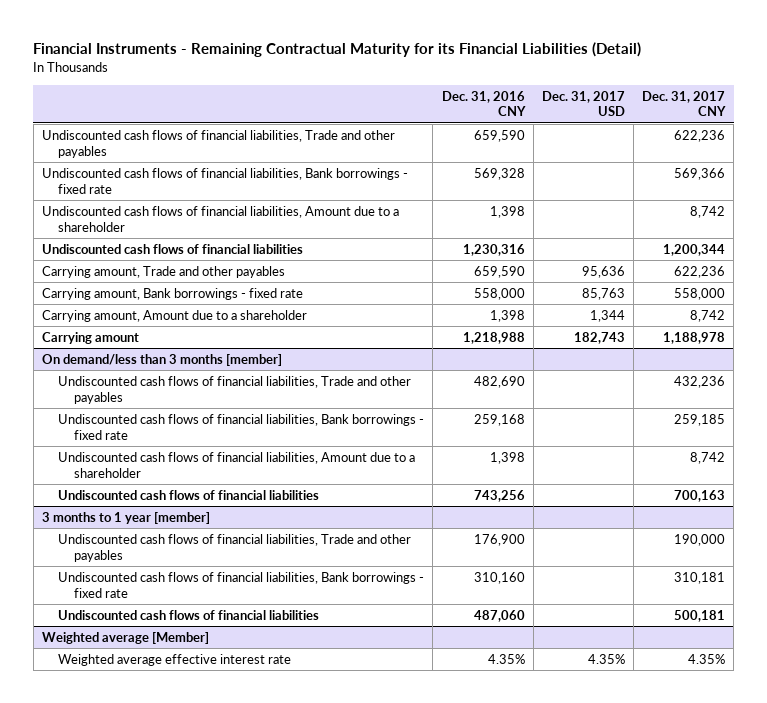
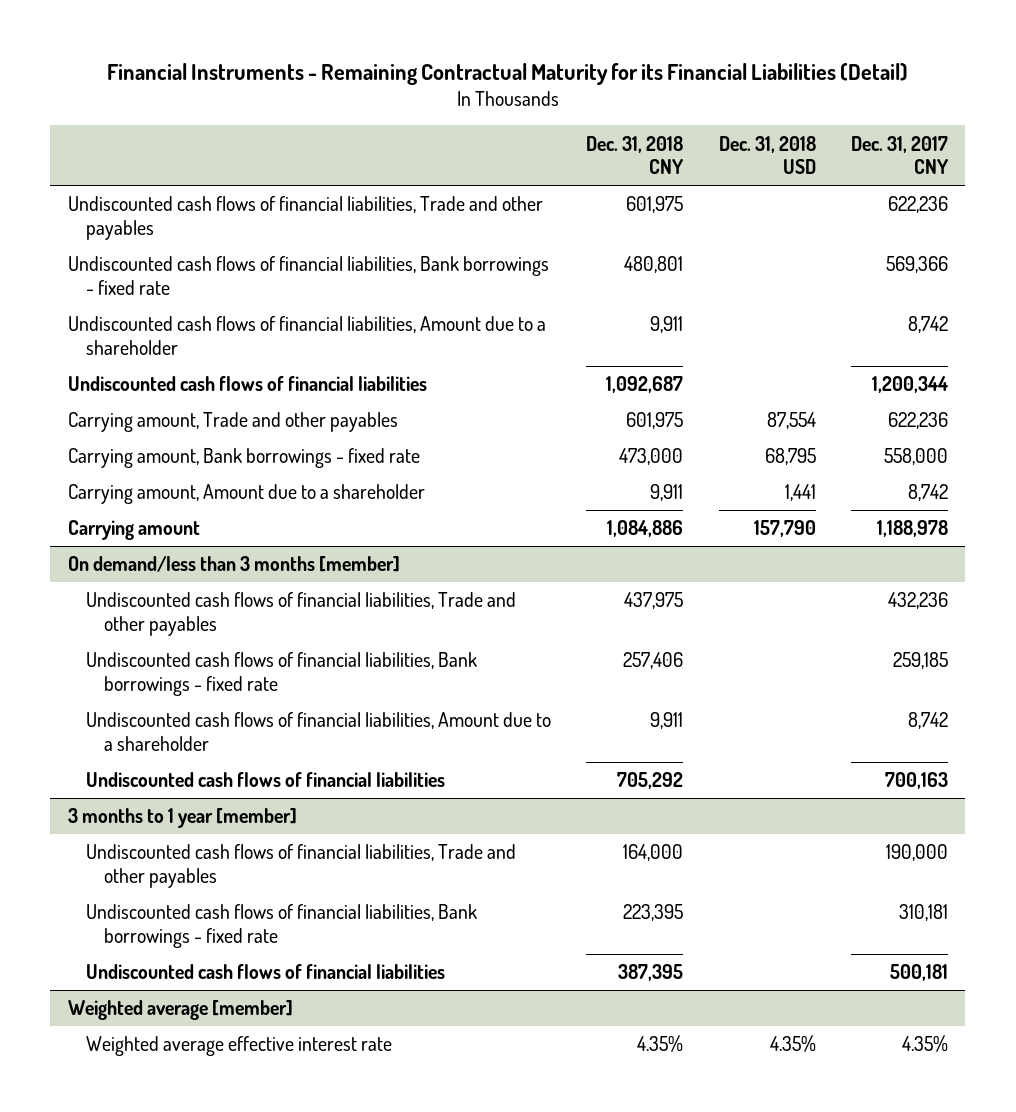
- | Dec. 31, 2016 CNY | Dec. 31, 2017 USD | Dec. 31, 2017 CNY
+ | Dec. 31, 2018 CNY | Dec. 31, 2018 USD | Dec. 31, 2017 CNY
- Weighted average [Member]
+ Weighted average [member]

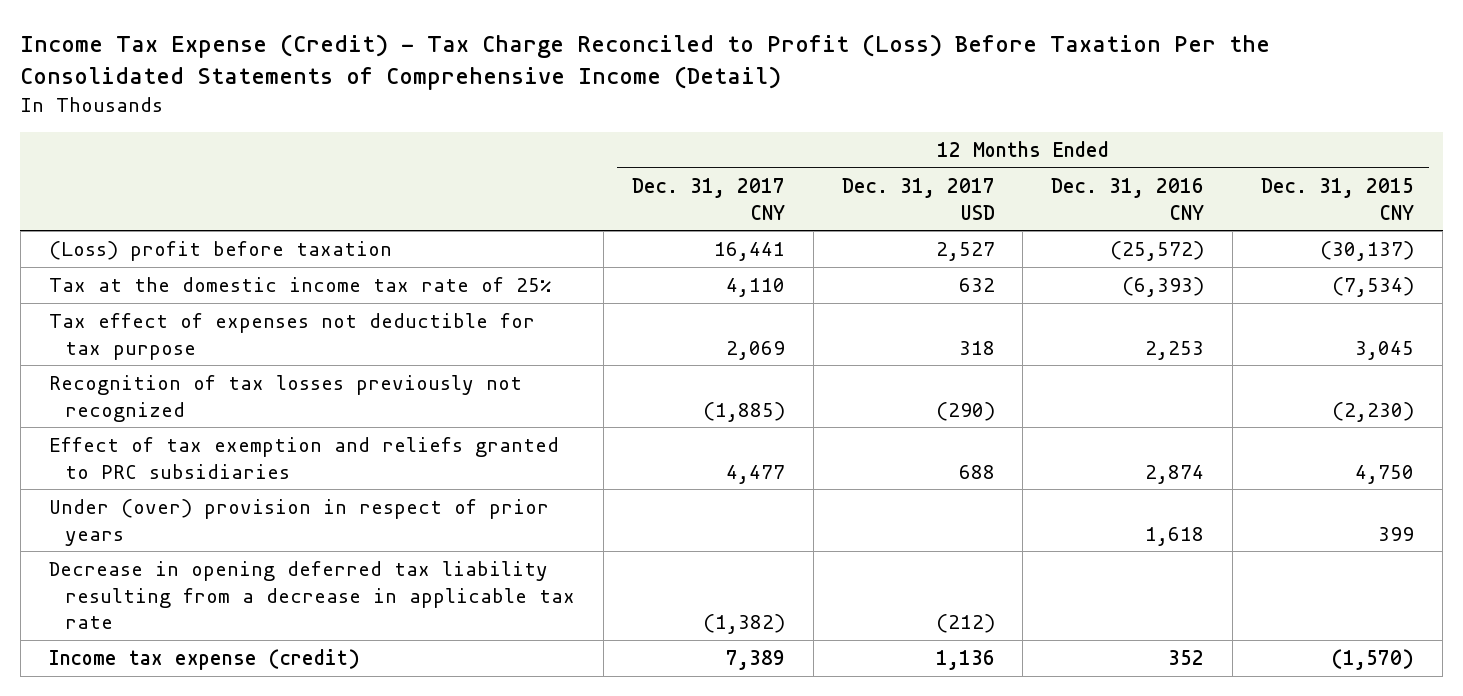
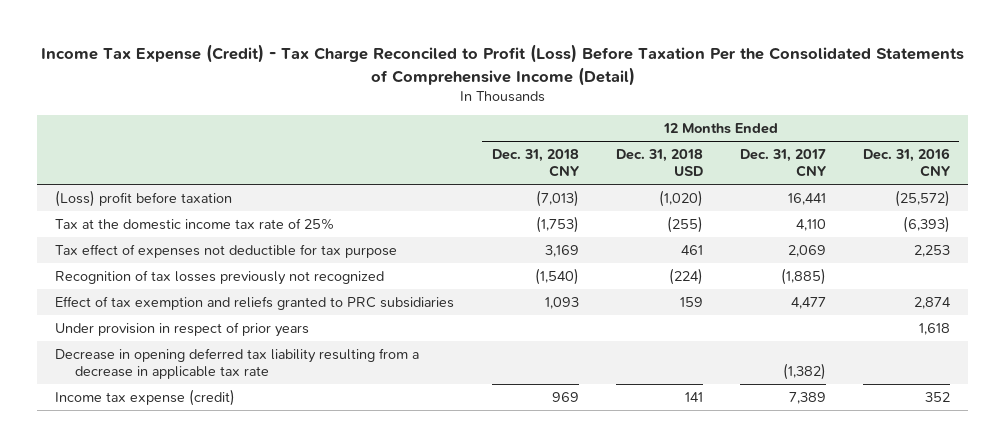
- | 12 Months Ended Dec. 31, 2017 CNY | 12 Months Ended Dec. 31, 2017 USD | 12 Months Ended Dec. 31, 2016 CNY | 12 Months Ended Dec. 31, 2015 CNY
+ | 12 Months Ended Dec. 31, 2018 CNY | 12 Months Ended Dec. 31, 2018 USD | 12 Months Ended Dec. 31, 2017 CNY | 12 Months Ended Dec. 31, 2016 CNY
- Under (over) provision in respect of prior years | | | 1,618 | 399
+ Under provision in respect of prior years | | | | 1,618

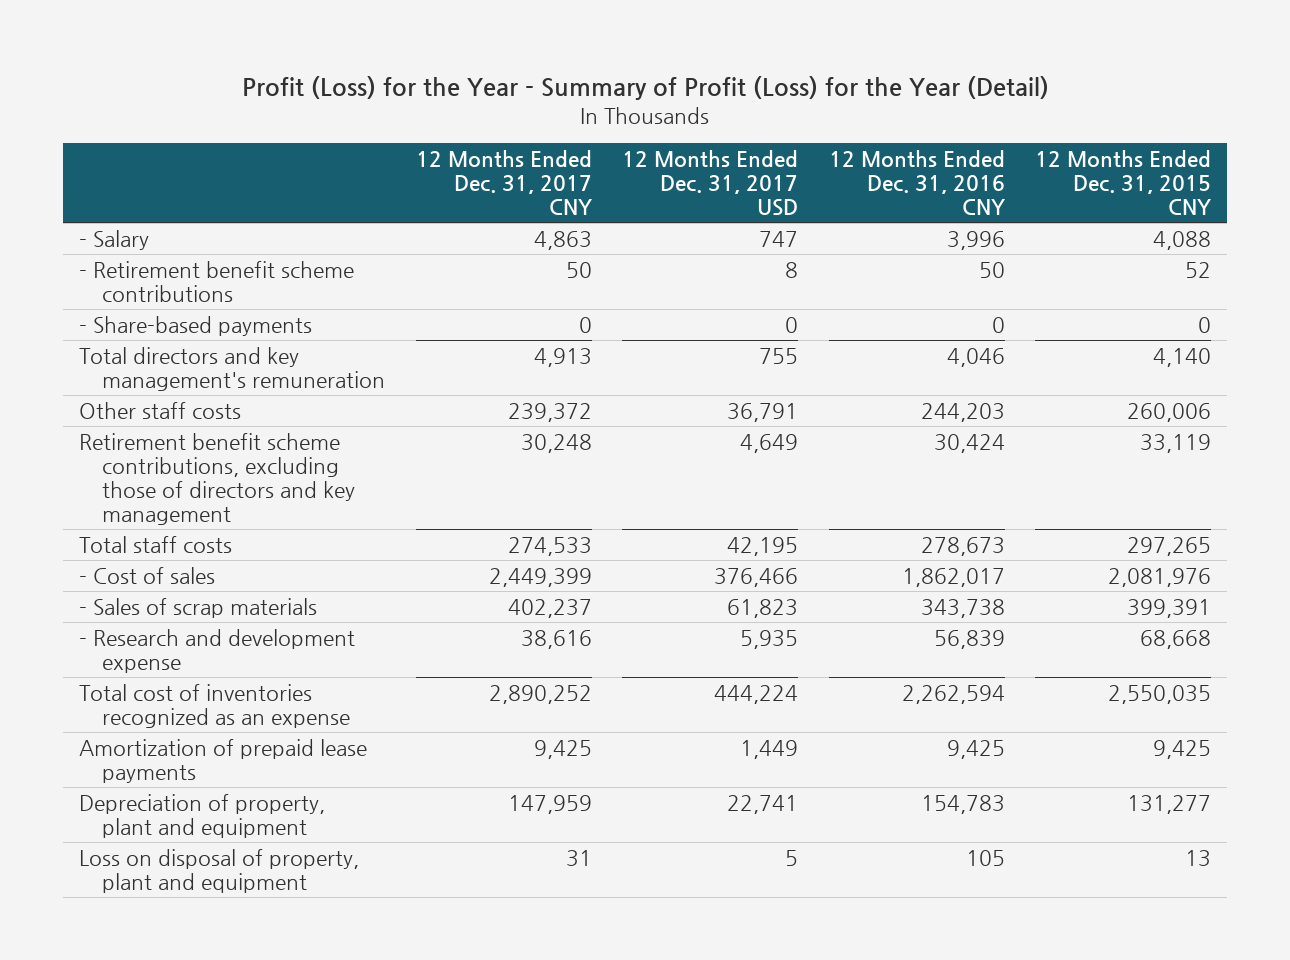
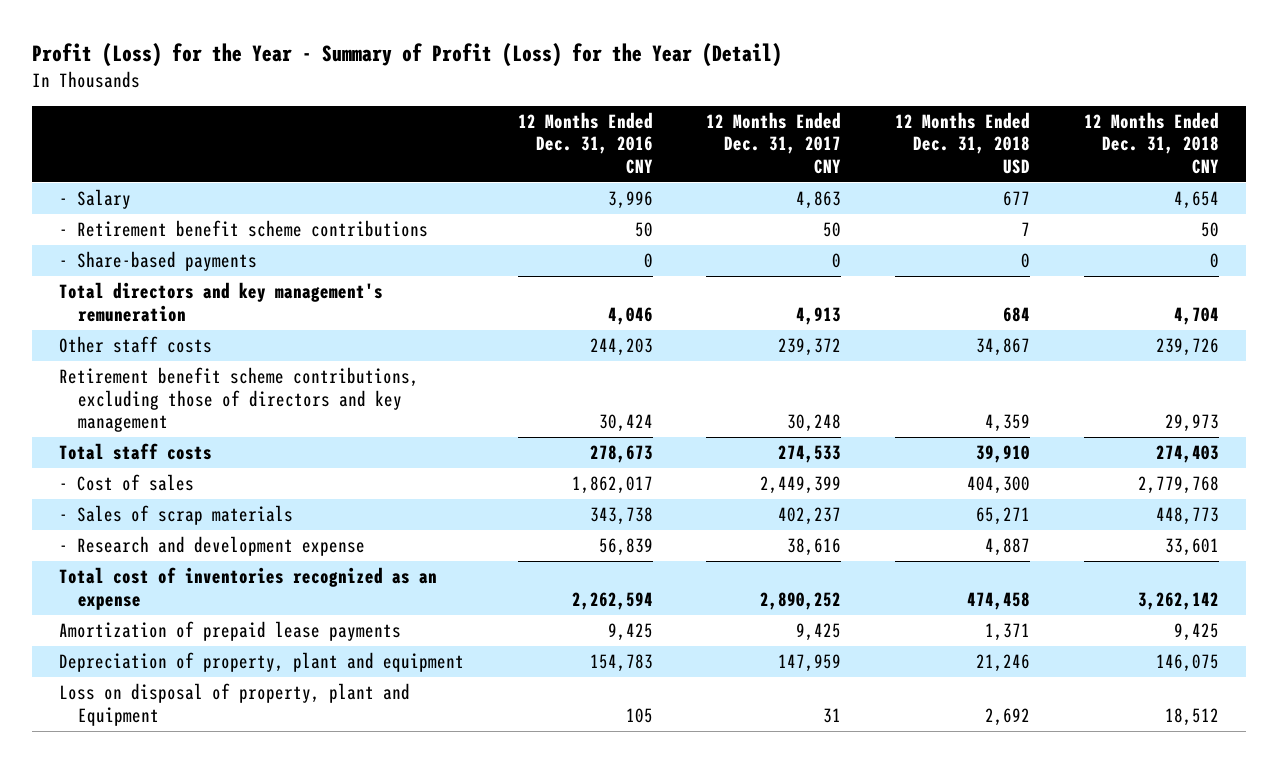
- | 12 Months Ended Dec. 31, 2017 CNY | 12 Months Ended Dec. 31, 2017 USD | 12 Months Ended Dec. 31, 2016 CNY | 12 Months Ended Dec. 31, 2015 CNY
+ | 12 Months Ended Dec. 31, 2016 CNY | 12 Months Ended Dec. 31, 2017 CNY | 12 Months Ended Dec. 31, 2018 USD | 12 Months Ended Dec. 31, 2018 CNY
- Loss on disposal of property, plant and equipment | 31 | 5 | 105 | 13
+ Loss on disposal of property, plant and Equipment | 105 | 31 | 2,692 | 18,512

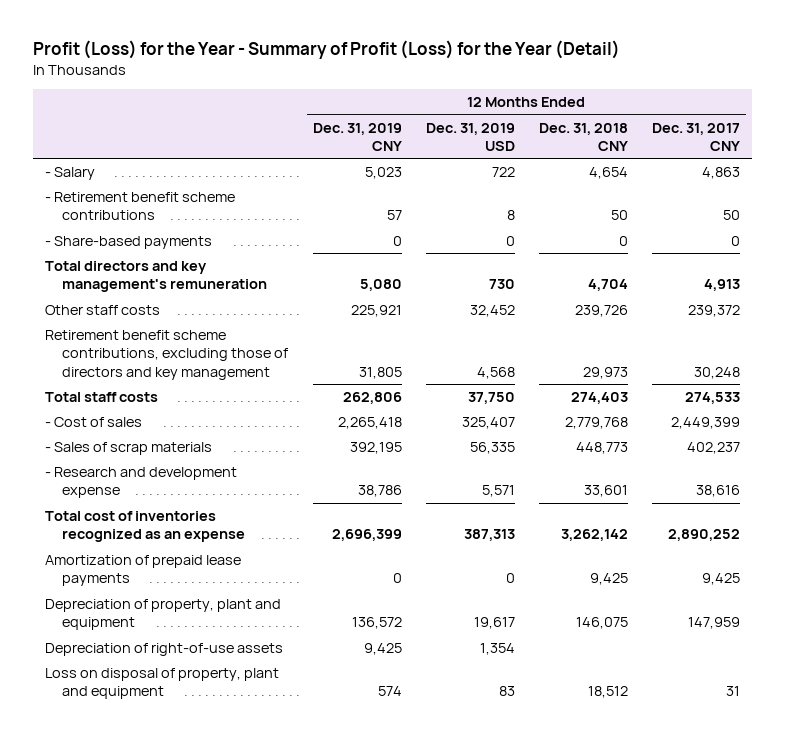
- | 12 Months Ended Dec. 31, 2016 CNY | 12 Months Ended Dec. 31, 2017 CNY | 12 Months Ended Dec. 31, 2018 USD | 12 Months Ended Dec. 31, 2018 CNY
+ | 12 Months Ended Dec. 31, 2019 CNY | 12 Months Ended Dec. 31, 2019 USD | 12 Months Ended Dec. 31, 2018 CNY | 12 Months Ended Dec. 31, 2017 CNY
- Loss on disposal of property, plant and Equipment | 105 | 31 | 2,692 | 18,512
+ Depreciation of right-of-use assets | 9,425 | 1,354 | |
+ Loss on disposal of property, plant and equipment | 574 | 83 | 18,512 | 31

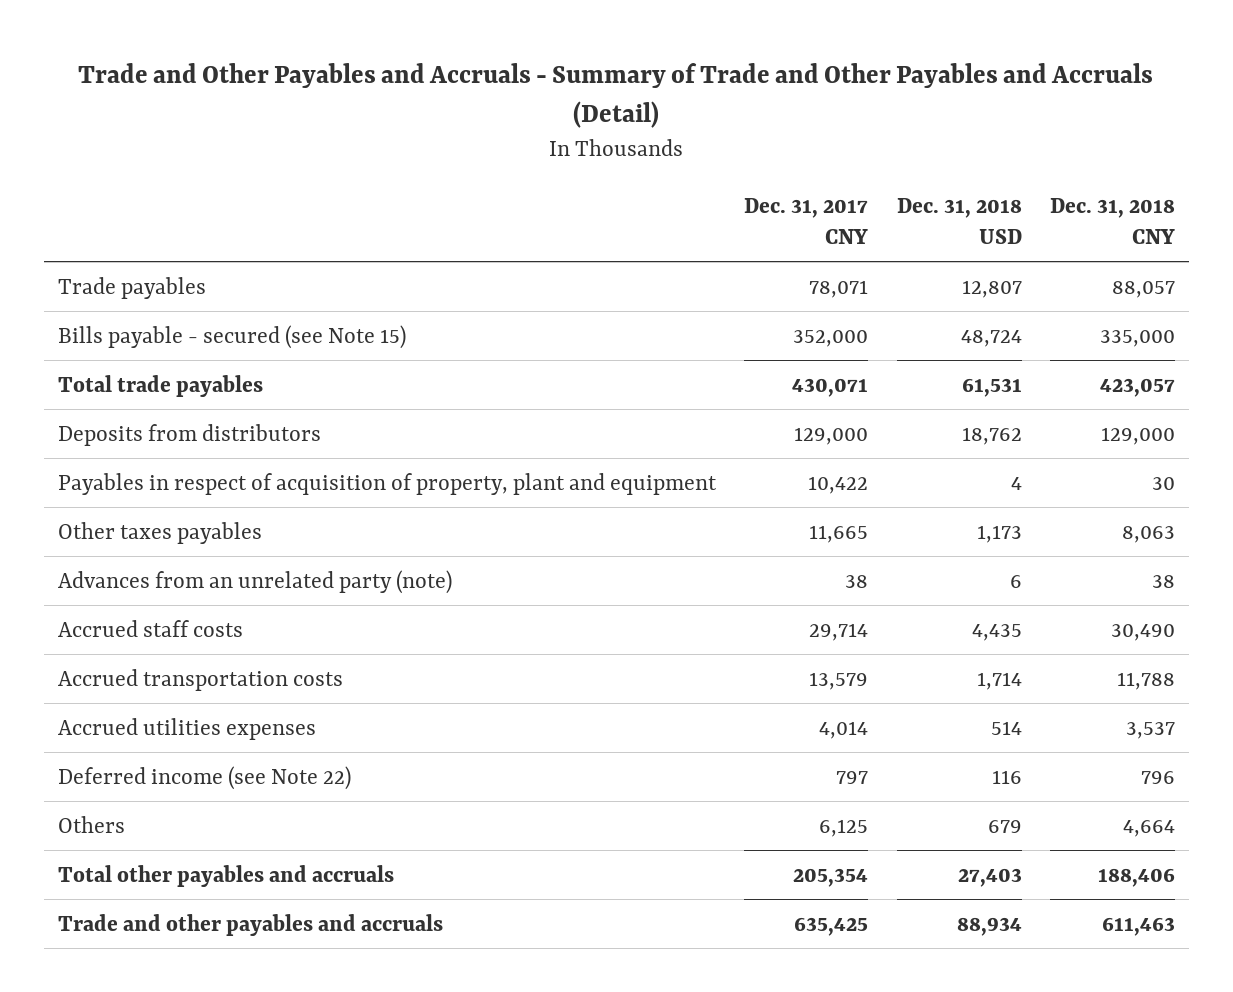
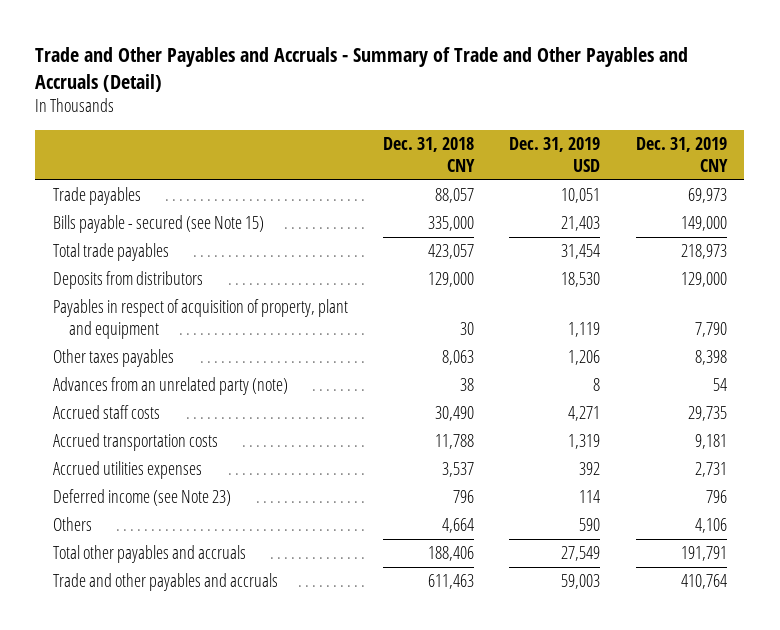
- | Dec. 31, 2017 CNY | Dec. 31, 2018 USD | Dec. 31, 2018 CNY
+ | Dec. 31, 2018 CNY | Dec. 31, 2019 USD | Dec. 31, 2019 CNY
- Deferred income (see Note 22) | 797 | 116 | 796
+ Deferred income (see Note 23) | 796 | 114 | 796

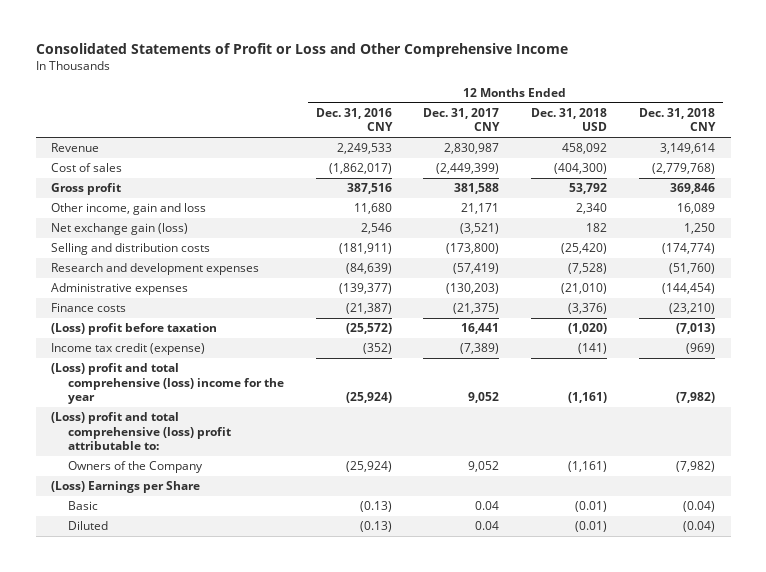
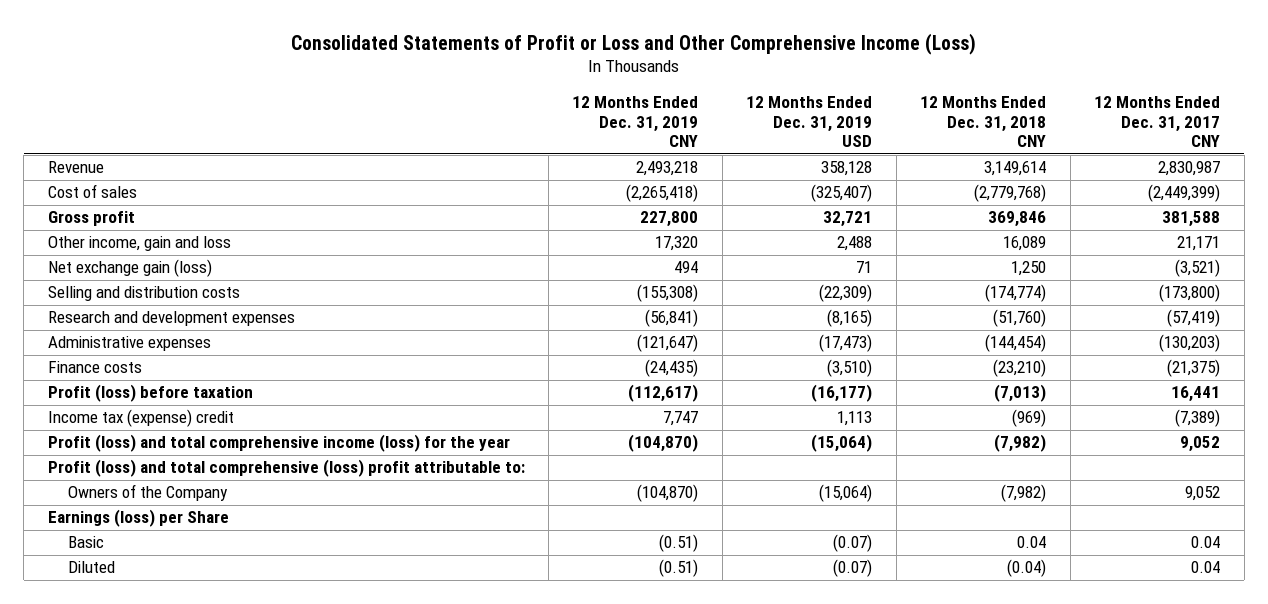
- Consolidated Statements of Profit or Loss and Other Comprehensive Income
+ Consolidated Statements of Profit or Loss and Other Comprehensive Income (Loss)
- | 12 Months Ended Dec. 31, 2016 CNY | 12 Months Ended Dec. 31, 2017 CNY | 12 Months Ended Dec. 31, 2018 USD | 12 Months Ended Dec. 31, 2018 CNY
+ | 12 Months Ended Dec. 31, 2019 CNY | 12 Months Ended Dec. 31, 2019 USD | 12 Months Ended Dec. 31, 2018 CNY | 12 Months Ended Dec. 31, 2017 CNY
- (Loss) profit before taxation | (25,572) | 16,441 | (1,020) | (7,013)
- Income tax credit (expense) | (352) | (7,389) | (141) | (969)
- (Loss) profit and total comprehensive (loss) income for the year | (25,924) | 9,052 | (1,161) | (7,982)
- (Loss) profit and total comprehensive (loss) profit attributable to:
+ Profit (loss) before taxation | (112,617) | (16,177) | (7,013) | 16,441
+ Income tax (expense) credit | 7,747 | 1,113 | (969) | (7,389)
+ Profit (loss) and total comprehensive income (loss) for the year | (104,870) | (15,064) | (7,982) | 9,052
+ Profit (loss) and total comprehensive (loss) profit attributable to:
- (Loss) Earnings per Share
- Basic | (0.13) | 0.04 | (0.01) | (0.04)
+ Earnings (loss) per Share
+ Basic | (0.51) | (0.07) | 0.04 | 0.04

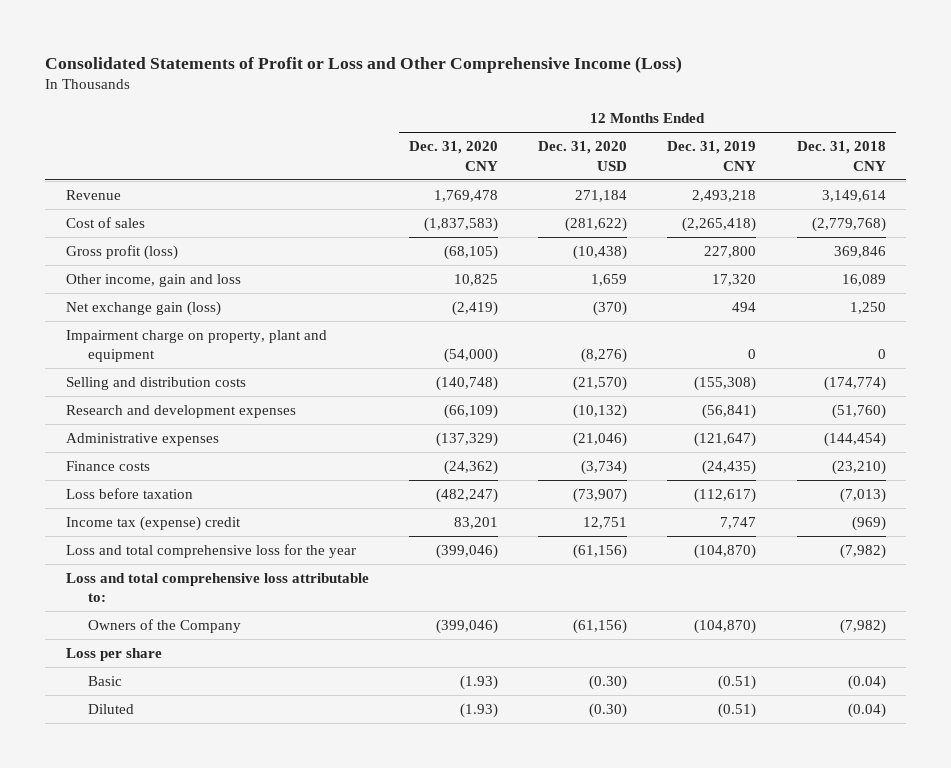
- | 12 Months Ended Dec. 31, 2019 CNY | 12 Months Ended Dec. 31, 2019 USD | 12 Months Ended Dec. 31, 2018 CNY | 12 Months Ended Dec. 31, 2017 CNY
+ | 12 Months Ended Dec. 31, 2020 CNY | 12 Months Ended Dec. 31, 2020 USD | 12 Months Ended Dec. 31, 2019 CNY | 12 Months Ended Dec. 31, 2018 CNY
- Gross profit | 227,800 | 32,721 | 369,846 | 381,588
+ Gross profit (loss) | (68,105) | (10,438) | 227,800 | 369,846
+ Impairment charge on property, plant and equipment | (54,000) | (8,276) | 0 | 0
- Profit (loss) before taxation | (112,617) | (16,177) | (7,013) | 16,441
+ Loss before taxation | (482,247) | (73,907) | (112,617) | (7,013)
- Profit (loss) and total comprehensive income (loss) for the year | (104,870) | (15,064) | (7,982) | 9,052
- Profit (loss) and total comprehensive (loss) profit attributable to:
+ Loss and total comprehensive loss for the year | (399,046) | (61,156) | (104,870) | (7,982)
+ Loss and total comprehensive loss attributable to:
- Earnings (loss) per Share
- Basic | (0.51) | (0.07) | 0.04 | 0.04
+ Loss per share
+ Basic | (1.93) | (0.30) | (0.51) | (0.04)

